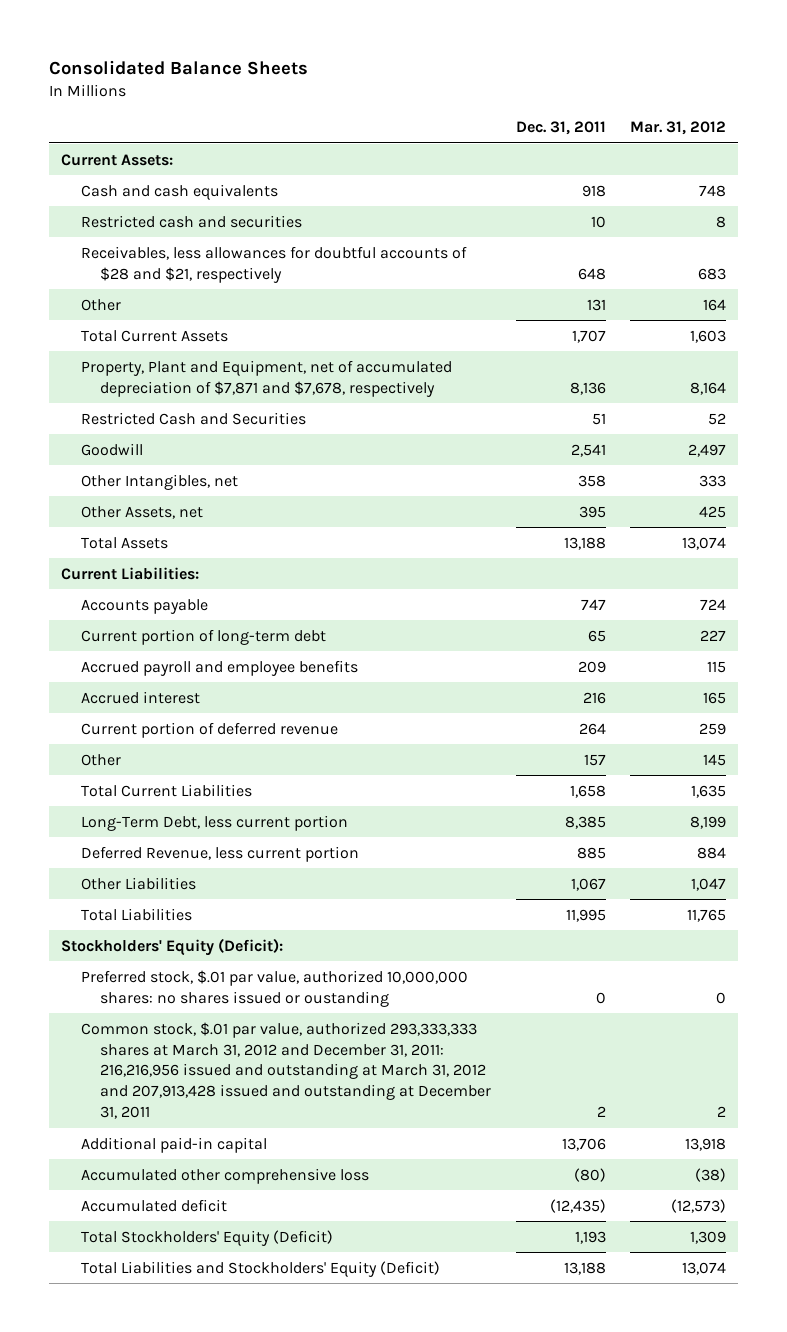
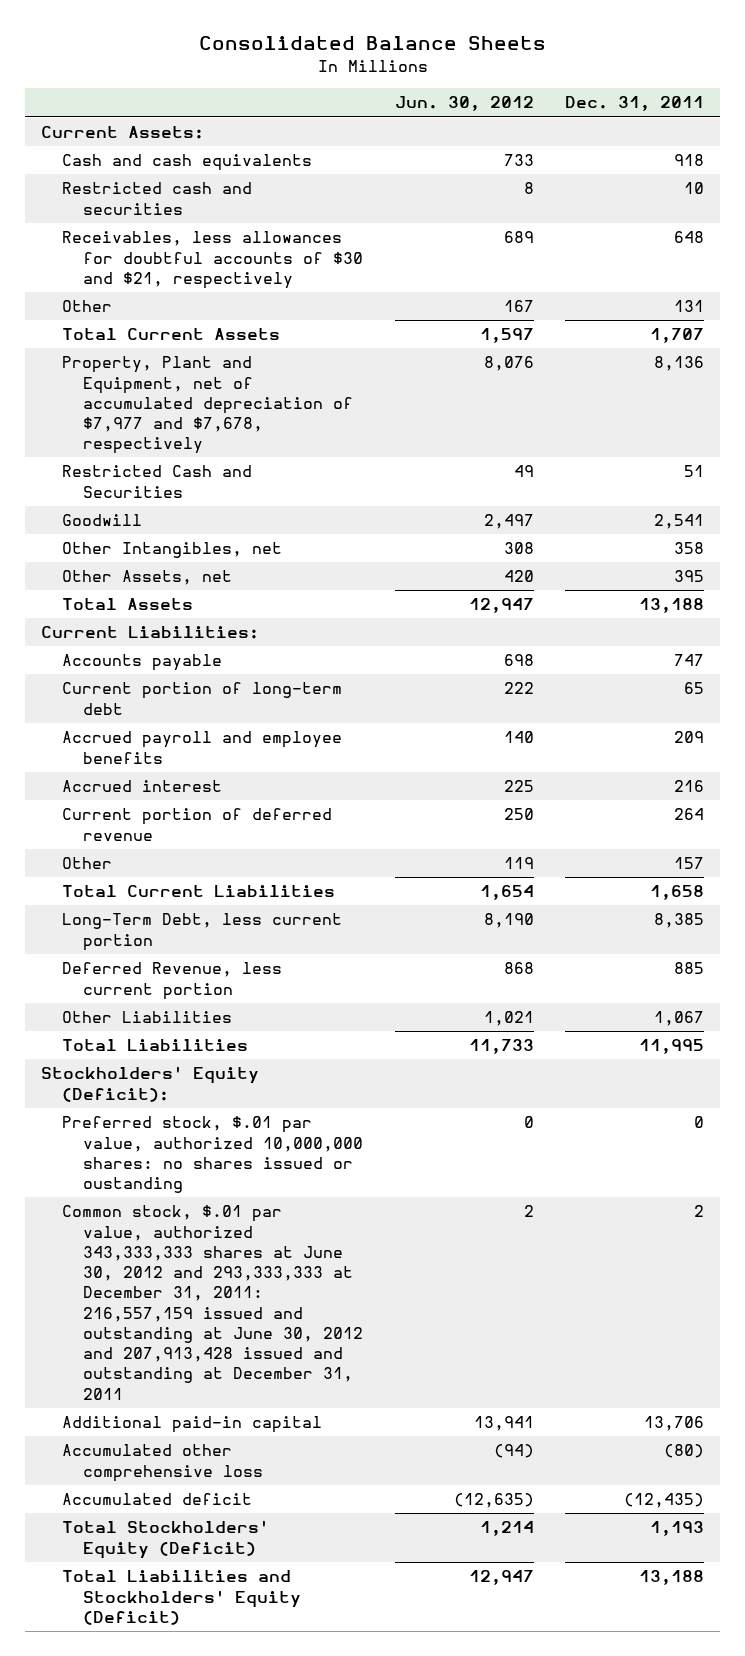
- | Dec. 31, 2011 | Mar. 31, 2012
+ | Jun. 30, 2012 | Dec. 31, 2011
- Receivables, less allowances for doubtful accounts of $28 and $21, respectively | 648 | 683
+ Receivables, less allowances for doubtful accounts of $30 and $21, respectively | 689 | 648
- Property, Plant and Equipment, net of accumulated depreciation of $7,871 and $7,678, respectively | 8,136 | 8,164
+ Property, Plant and Equipment, net of accumulated depreciation of $7,977 and $7,678, respectively | 8,076 | 8,136
- Common stock, $.01 par value, authorized 293,333,333 shares at March 31, 2012 and December 31, 2011: 216,216,956 issued and outstanding at March 31, 2012 and 207,913,428 issued and outstanding at December 31, 2011 | 2 | 2
+ Common stock, $.01 par value, authorized 343,333,333 shares at June 30, 2012 and 293,333,333 at December 31, 2011: 216,557,159 issued and outstanding at June 30, 2012 and 207,913,428 issued and outstanding at December 31, 2011 | 2 | 2

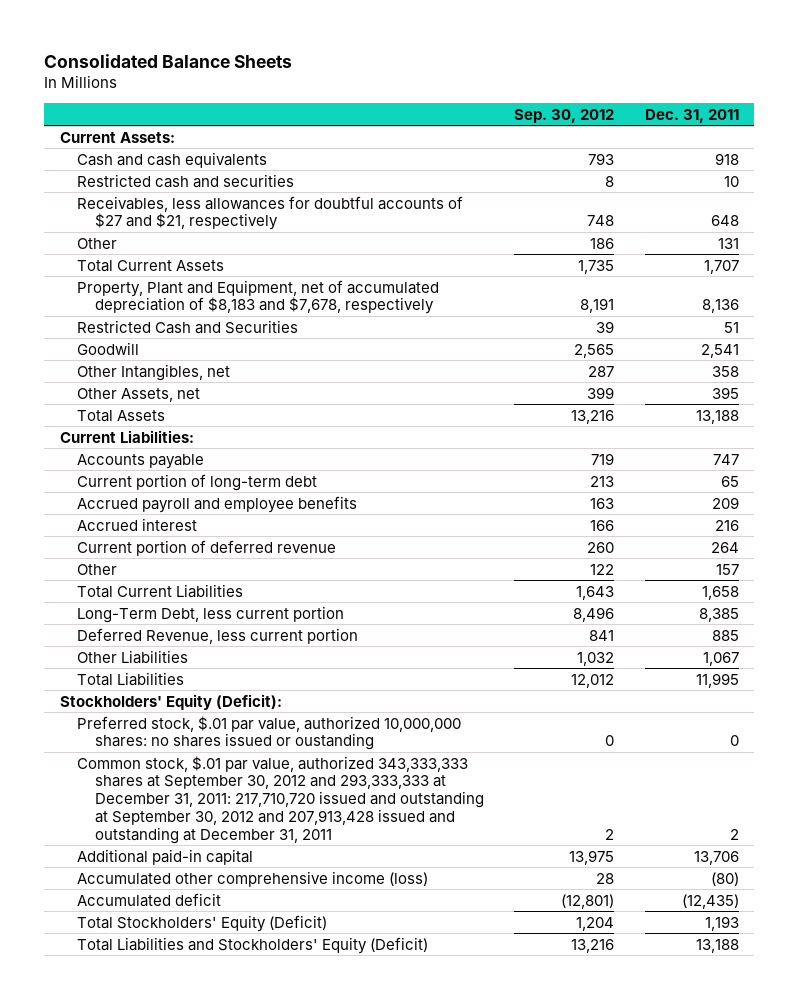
- | Jun. 30, 2012 | Dec. 31, 2011
+ | Sep. 30, 2012 | Dec. 31, 2011
- Receivables, less allowances for doubtful accounts of $30 and $21, respectively | 689 | 648
+ Receivables, less allowances for doubtful accounts of $27 and $21, respectively | 748 | 648
- Property, Plant and Equipment, net of accumulated depreciation of $7,977 and $7,678, respectively | 8,076 | 8,136
+ Property, Plant and Equipment, net of accumulated depreciation of $8,183 and $7,678, respectively | 8,191 | 8,136
- Common stock, $.01 par value, authorized 343,333,333 shares at June 30, 2012 and 293,333,333 at December 31, 2011: 216,557,159 issued and outstanding at June 30, 2012 and 207,913,428 issued and outstanding at December 31, 2011 | 2 | 2
+ Common stock, $.01 par value, authorized 343,333,333 shares at September 30, 2012 and 293,333,333 at December 31, 2011: 217,710,720 issued and outstanding at September 30, 2012 and 207,913,428 issued and outstanding at December 31, 2011 | 2 | 2
- Accumulated other comprehensive loss | (94) | (80)
+ Accumulated other comprehensive income (loss) | 28 | (80)

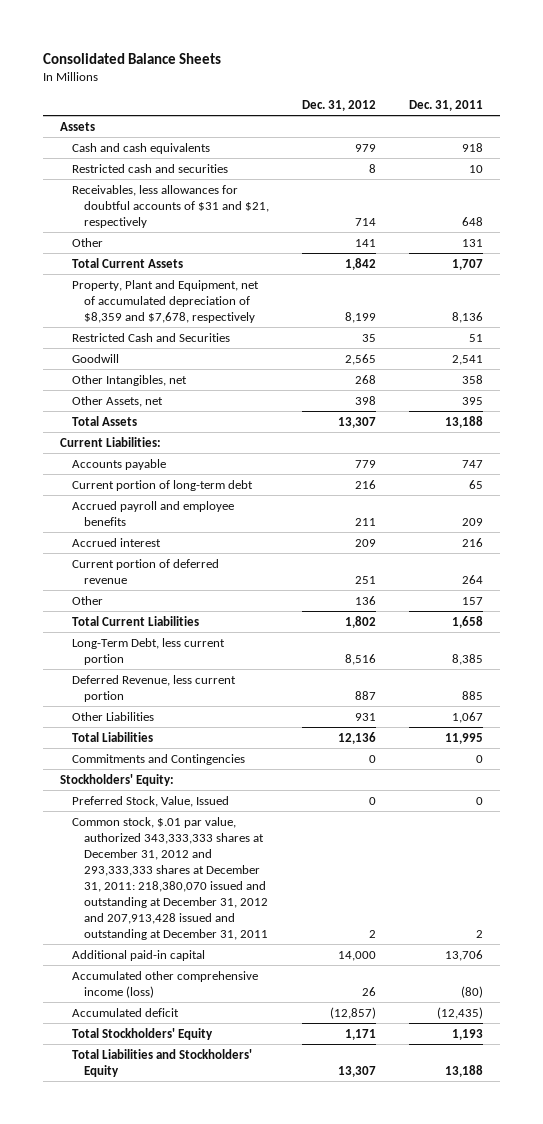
- | Sep. 30, 2012 | Dec. 31, 2011
+ | Dec. 31, 2012 | Dec. 31, 2011
- Current Assets:
+ Assets
- Receivables, less allowances for doubtful accounts of $27 and $21, respectively | 748 | 648
+ Receivables, less allowances for doubtful accounts of $31 and $21, respectively | 714 | 648
- Property, Plant and Equipment, net of accumulated depreciation of $8,183 and $7,678, respectively | 8,191 | 8,136
+ Property, Plant and Equipment, net of accumulated depreciation of $8,359 and $7,678, respectively | 8,199 | 8,136
- Stockholders' Equity (Deficit):
- Preferred stock, $.01 par value, authorized 10,000,000 shares: no shares issued or oustanding | 0 | 0
- Common stock, $.01 par value, authorized 343,333,333 shares at September 30, 2012 and 293,333,333 at December 31, 2011: 217,710,720 issued and outstanding at September 30, 2012 and 207,913,428 issued and outstanding at December 31, 2011 | 2 | 2
+ Commitments and Contingencies | 0 | 0
+ Stockholders' Equity:
+ Preferred Stock, Value, Issued | 0 | 0
+ Common stock, $.01 par value, authorized 343,333,333 shares at December 31, 2012 and 293,333,333 shares at December 31, 2011: 218,380,070 issued and outstanding at December 31, 2012 and 207,913,428 issued and outstanding at December 31, 2011 | 2 | 2
- Total Stockholders' Equity (Deficit) | 1,204 | 1,193
- Total Liabilities and Stockholders' Equity (Deficit) | 13,216 | 13,188
+ Total Stockholders' Equity | 1,171 | 1,193
+ Total Liabilities and Stockholders' Equity | 13,307 | 13,188

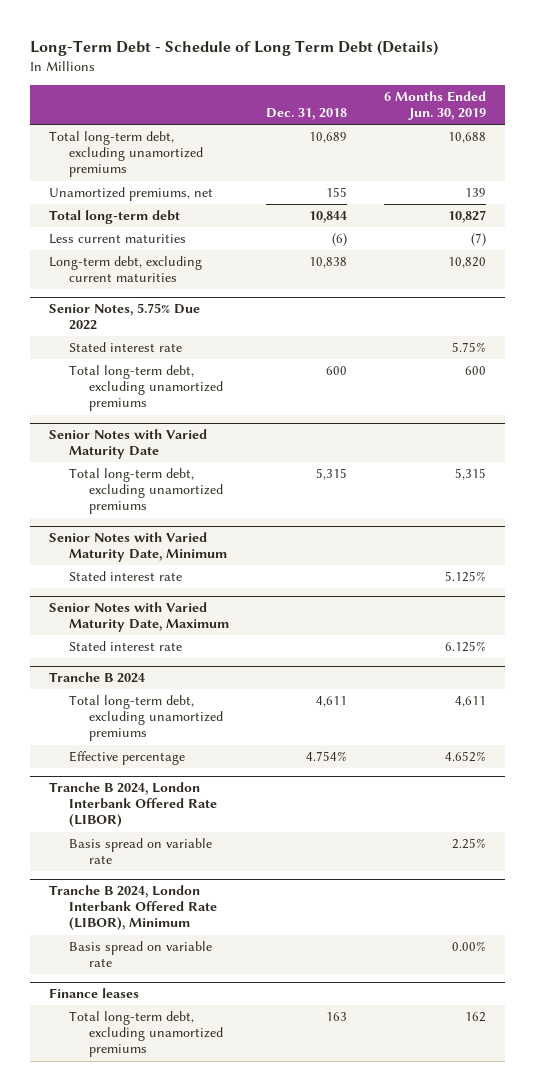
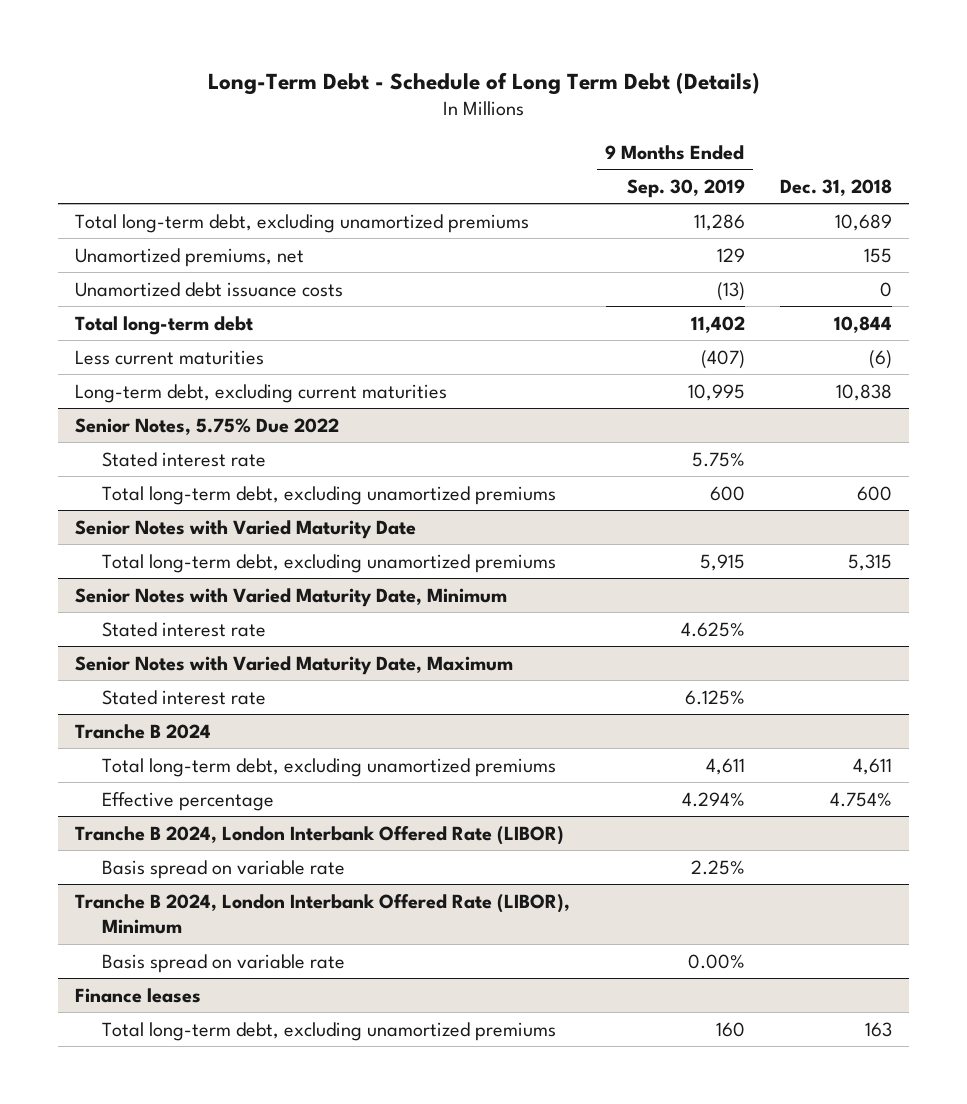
- | Dec. 31, 2018 | 6 Months Ended Jun. 30, 2019
+ | 9 Months Ended Sep. 30, 2019 | Dec. 31, 2018
+ Unamortized debt issuance costs | (13) | 0

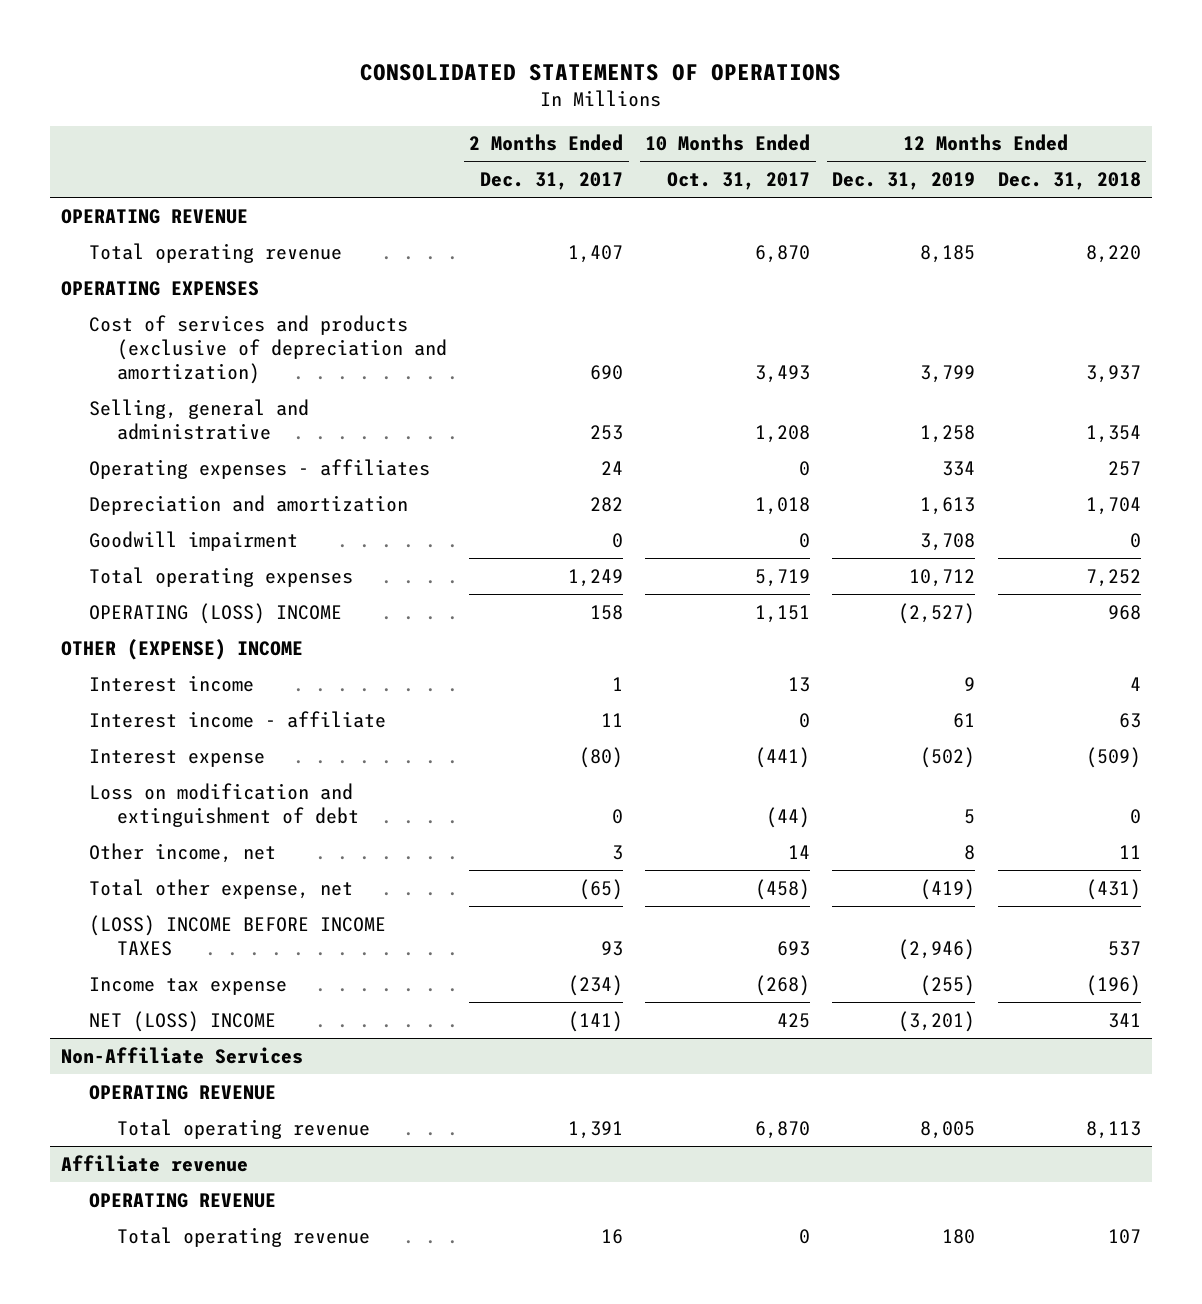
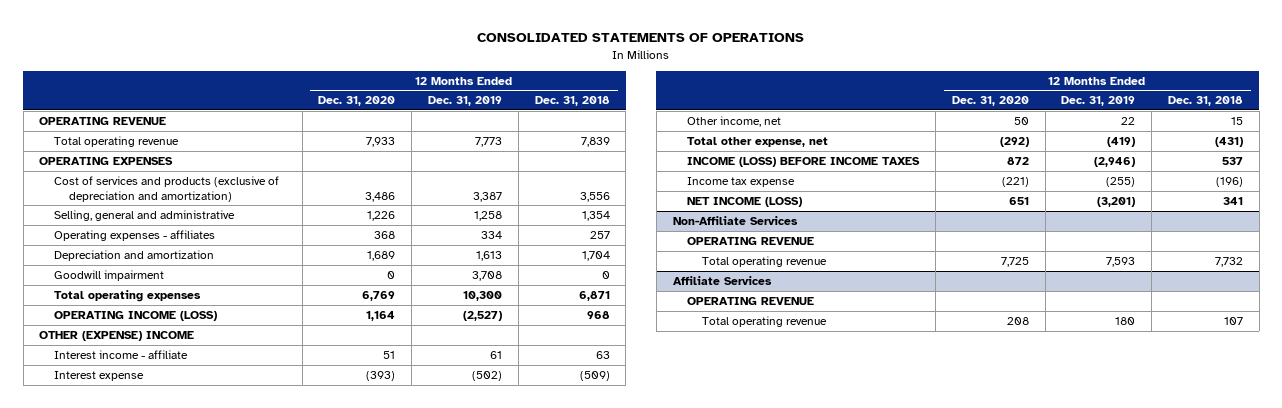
- | 2 Months Ended Dec. 31, 2017 | 10 Months Ended Oct. 31, 2017 | 12 Months Ended Dec. 31, 2019 | 12 Months Ended Dec. 31, 2018
+ | 12 Months Ended Dec. 31, 2020 | 12 Months Ended Dec. 31, 2019 | 12 Months Ended Dec. 31, 2018
- Total operating revenue | 1,407 | 6,870 | 8,185 | 8,220
+ Total operating revenue | 7,933 | 7,773 | 7,839
- Cost of services and products (exclusive of depreciation and amortization) | 690 | 3,493 | 3,799 | 3,937
+ Cost of services and products (exclusive of depreciation and amortization) | 3,486 | 3,387 | 3,556
- Total operating expenses | 1,249 | 5,719 | 10,712 | 7,252
- OPERATING (LOSS) INCOME | 158 | 1,151 | (2,527) | 968
+ Total operating expenses | 6,769 | 10,300 | 6,871
+ OPERATING INCOME (LOSS) | 1,164 | (2,527) | 968
- Interest income | 1 | 13 | 9 | 4
- Loss on modification and extinguishment of debt | 0 | (44) | 5 | 0
- Other income, net | 3 | 14 | 8 | 11
+ Other income, net | 50 | 22 | 15
- (LOSS) INCOME BEFORE INCOME TAXES | 93 | 693 | (2,946) | 537
+ INCOME (LOSS) BEFORE INCOME TAXES | 872 | (2,946) | 537
- NET (LOSS) INCOME | (141) | 425 | (3,201) | 341
+ NET INCOME (LOSS) | 651 | (3,201) | 341
@ Non-Affiliate Services
- Total operating revenue | 1,391 | 6,870 | 8,005 | 8,113
- Affiliate revenue
@ Non-Affiliate Services
+ Total operating revenue | 7,725 | 7,593 | 7,732
+ Affiliate Services

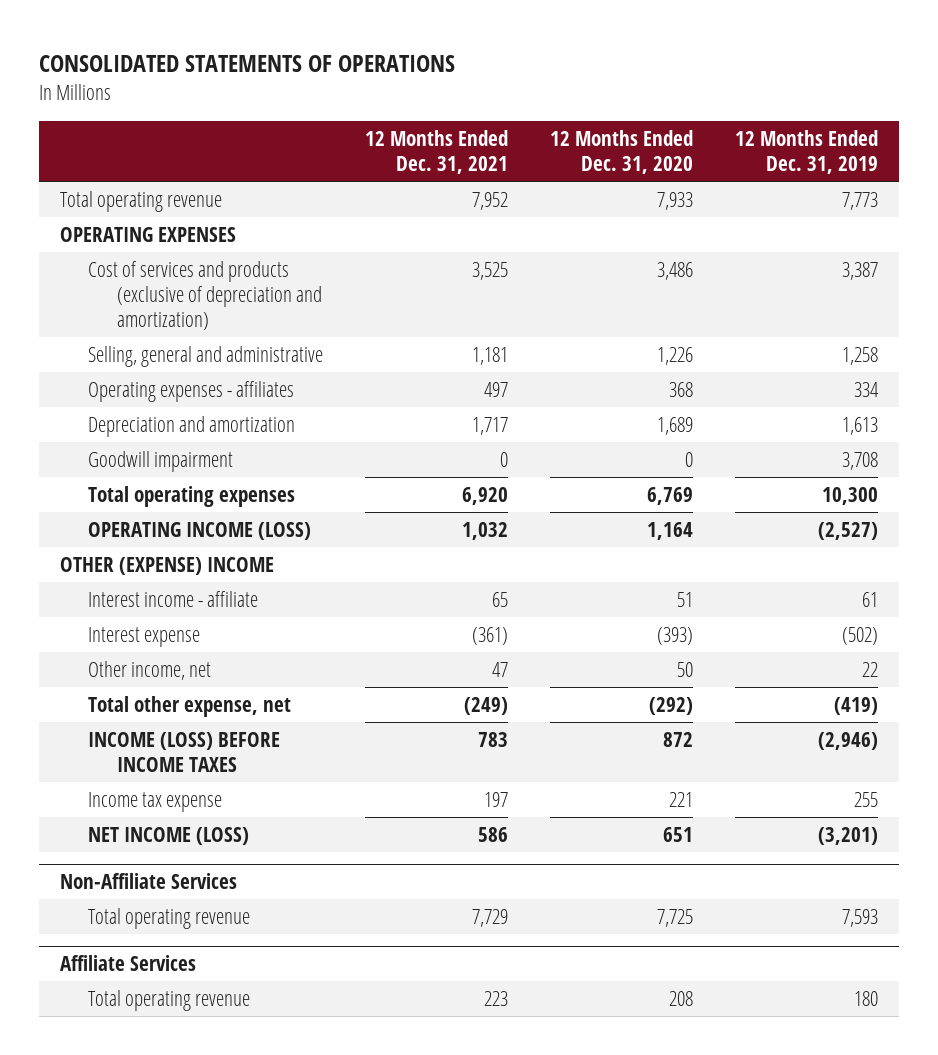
- | 12 Months Ended Dec. 31, 2020 | 12 Months Ended Dec. 31, 2019 | 12 Months Ended Dec. 31, 2018
+ | 12 Months Ended Dec. 31, 2021 | 12 Months Ended Dec. 31, 2020 | 12 Months Ended Dec. 31, 2019
- OPERATING REVENUE
- Income tax expense | (221) | (255) | (196)
+ Income tax expense | 197 | 221 | 255
@ Non-Affiliate Services
- OPERATING REVENUE
@ Affiliate Services
- OPERATING REVENUE

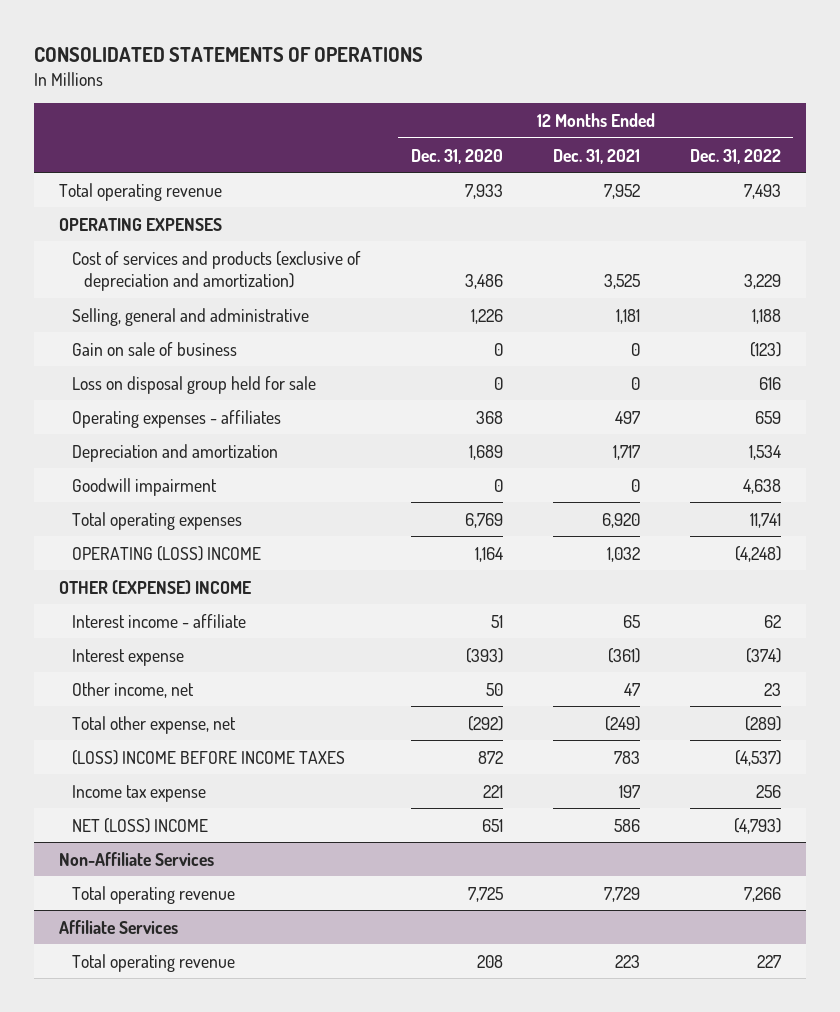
- | 12 Months Ended Dec. 31, 2021 | 12 Months Ended Dec. 31, 2020 | 12 Months Ended Dec. 31, 2019
+ | 12 Months Ended Dec. 31, 2020 | 12 Months Ended Dec. 31, 2021 | 12 Months Ended Dec. 31, 2022
+ Gain on sale of business | 0 | 0 | (123)
+ Loss on disposal group held for sale | 0 | 0 | 616
- OPERATING INCOME (LOSS) | 1,032 | 1,164 | (2,527)
+ OPERATING (LOSS) INCOME | 1,164 | 1,032 | (4,248)
- INCOME (LOSS) BEFORE INCOME TAXES | 783 | 872 | (2,946)
+ (LOSS) INCOME BEFORE INCOME TAXES | 872 | 783 | (4,537)
- NET INCOME (LOSS) | 586 | 651 | (3,201)
+ NET (LOSS) INCOME | 651 | 586 | (4,793)

